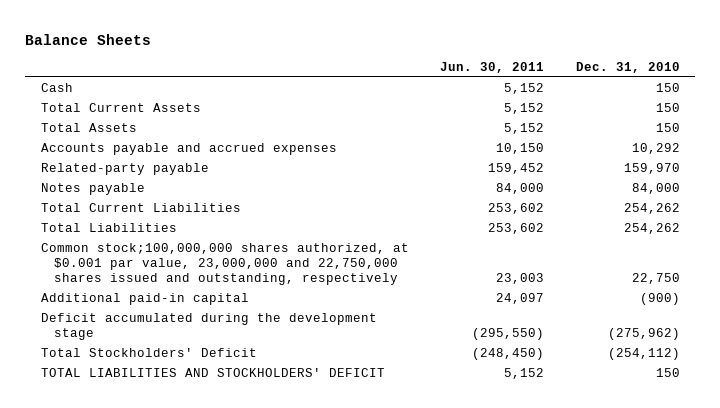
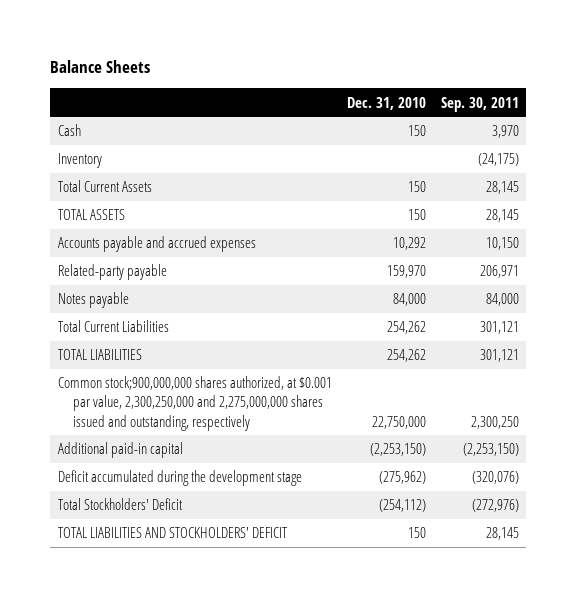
- | Jun. 30, 2011 | Dec. 31, 2010
+ | Dec. 31, 2010 | Sep. 30, 2011
+ Inventory | | (24,175)
- Total Assets | 5,152 | 150
+ TOTAL ASSETS | 150 | 28,145
- Total Liabilities | 253,602 | 254,262
- Common stock;100,000,000 shares authorized, at $0.001 par value, 23,000,000 and 22,750,000 shares issued and outstanding, respectively | 23,003 | 22,750
- Additional paid-in capital | 24,097 | (900)
+ TOTAL LIABILITIES | 254,262 | 301,121
+ Common stock;900,000,000 shares authorized, at $0.001 par value, 2,300,250,000 and 2,275,000,000 shares issued and outstanding, respectively | 22,750,000 | 2,300,250
+ Additional paid-in capital | (2,253,150) | (2,253,150)

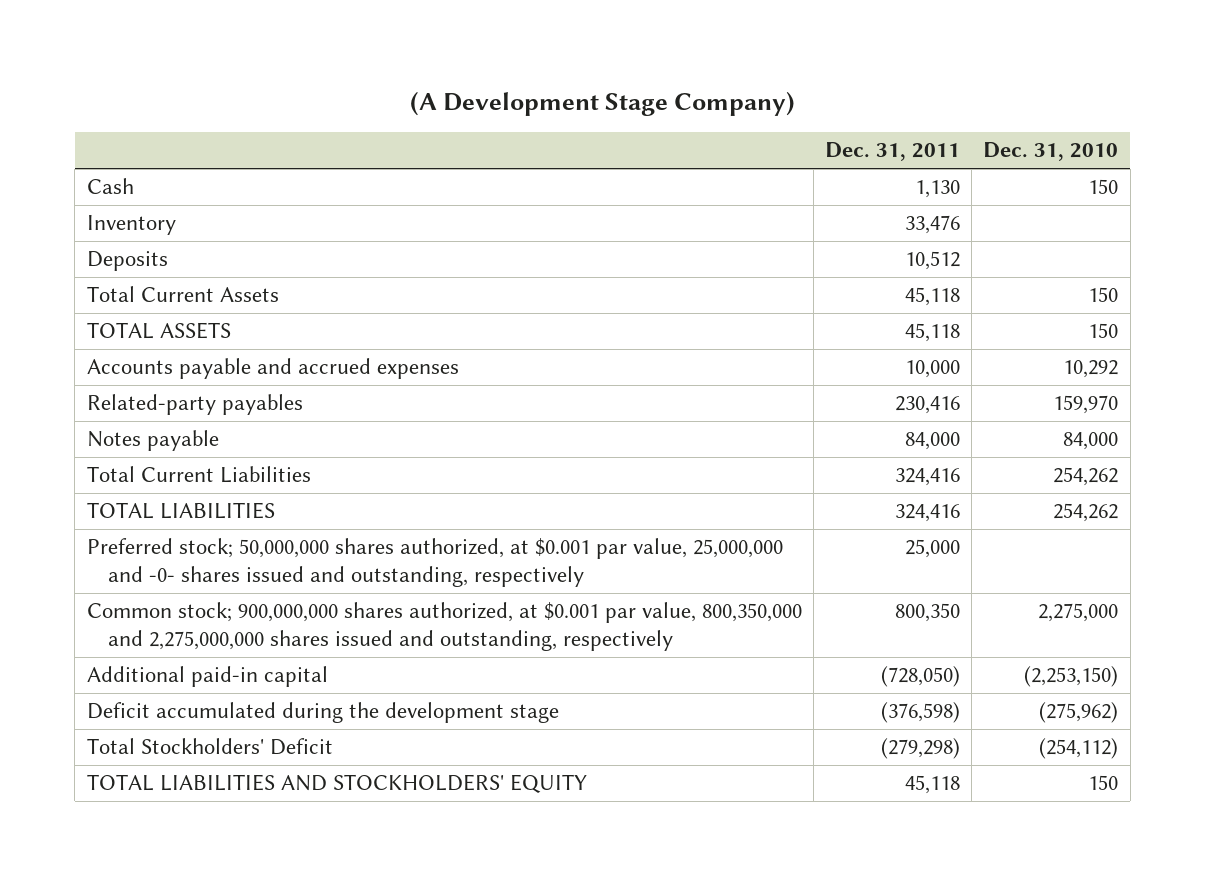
- Balance Sheets
+ (A Development Stage Company)
- | Dec. 31, 2010 | Sep. 30, 2011
+ | Dec. 31, 2011 | Dec. 31, 2010
+ Deposits | 10,512 |
- Related-party payable | 159,970 | 206,971
+ Related-party payables | 230,416 | 159,970
- Common stock;900,000,000 shares authorized, at $0.001 par value, 2,300,250,000 and 2,275,000,000 shares issued and outstanding, respectively | 22,750,000 | 2,300,250
+ Preferred stock; 50,000,000 shares authorized, at $0.001 par value, 25,000,000 and -0- shares issued and outstanding, respectively | 25,000 |
+ Common stock; 900,000,000 shares authorized, at $0.001 par value, 800,350,000 and 2,275,000,000 shares issued and outstanding, respectively | 800,350 | 2,275,000
- TOTAL LIABILITIES AND STOCKHOLDERS' DEFICIT | 150 | 28,145
+ TOTAL LIABILITIES AND STOCKHOLDERS' EQUITY | 45,118 | 150

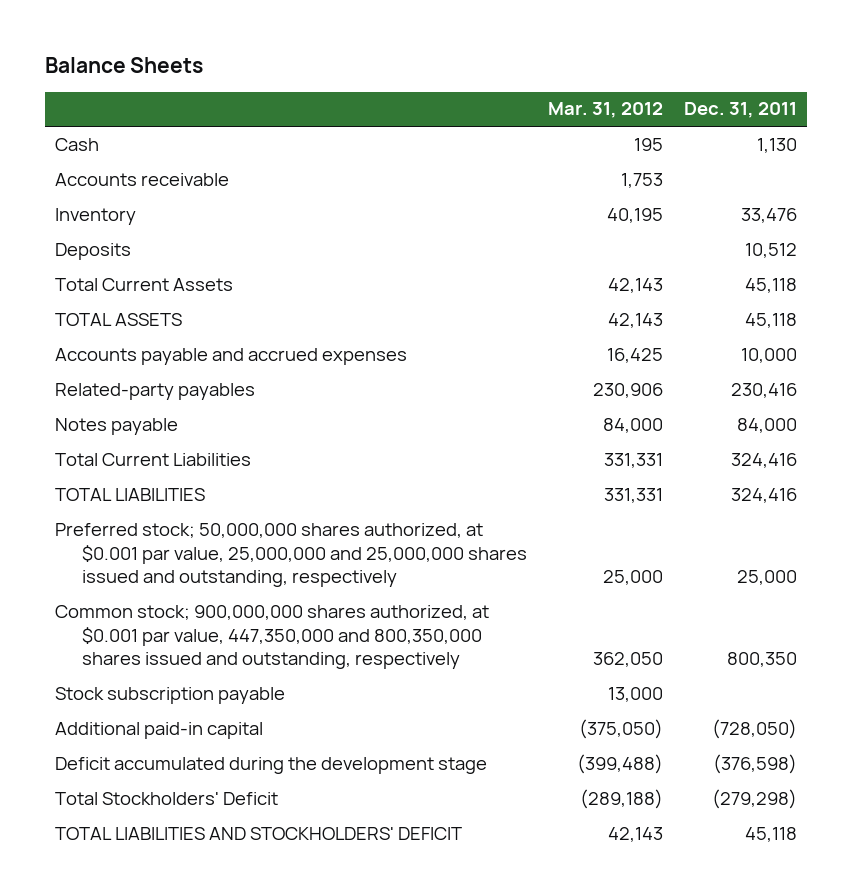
- (A Development Stage Company)
+ Balance Sheets
- | Dec. 31, 2011 | Dec. 31, 2010
+ | Mar. 31, 2012 | Dec. 31, 2011
+ Accounts receivable | 1,753 |
- Preferred stock; 50,000,000 shares authorized, at $0.001 par value, 25,000,000 and -0- shares issued and outstanding, respectively | 25,000 |
- Common stock; 900,000,000 shares authorized, at $0.001 par value, 800,350,000 and 2,275,000,000 shares issued and outstanding, respectively | 800,350 | 2,275,000
+ Preferred stock; 50,000,000 shares authorized, at $0.001 par value, 25,000,000 and 25,000,000 shares issued and outstanding, respectively | 25,000 | 25,000
+ Common stock; 900,000,000 shares authorized, at $0.001 par value, 447,350,000 and 800,350,000 shares issued and outstanding, respectively | 362,050 | 800,350
+ Stock subscription payable | 13,000 |
- TOTAL LIABILITIES AND STOCKHOLDERS' EQUITY | 45,118 | 150
+ TOTAL LIABILITIES AND STOCKHOLDERS' DEFICIT | 42,143 | 45,118

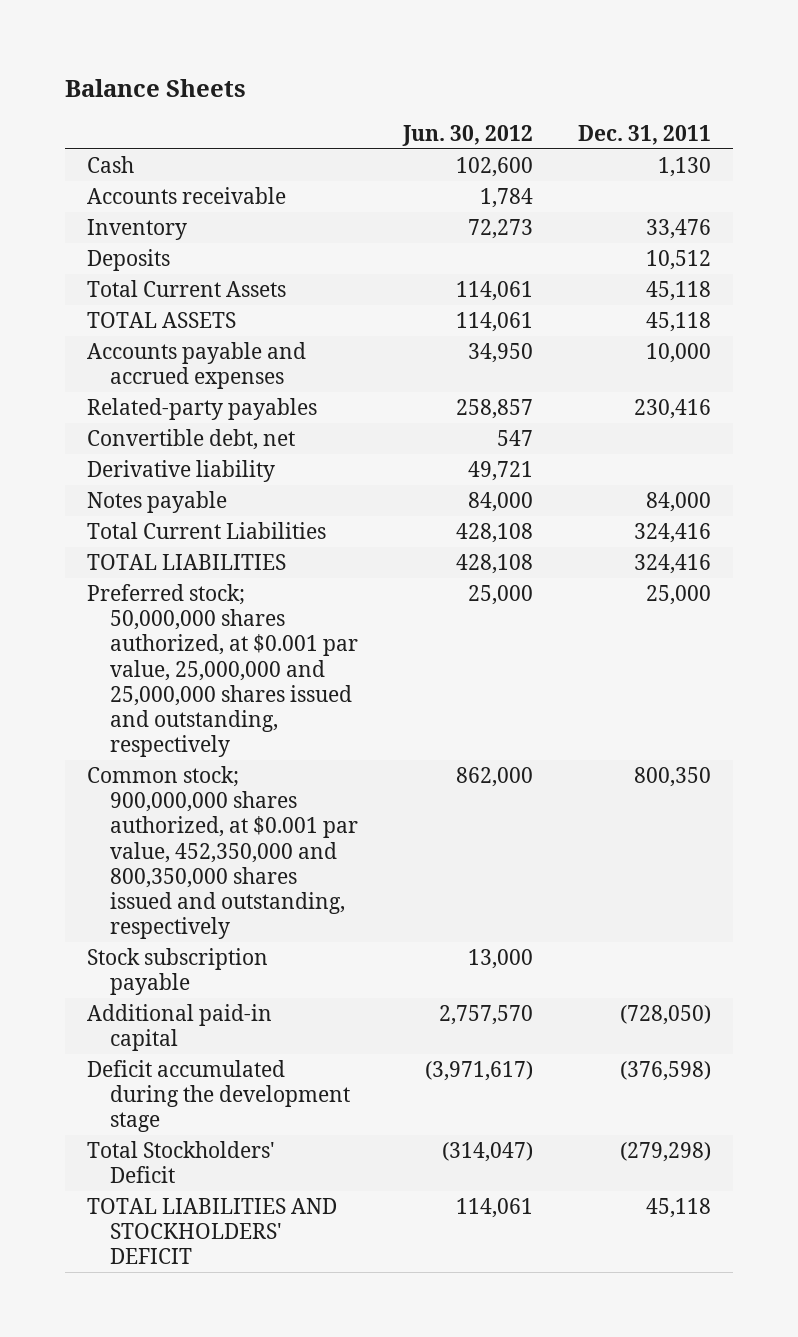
- | Mar. 31, 2012 | Dec. 31, 2011
+ | Jun. 30, 2012 | Dec. 31, 2011
+ Convertible debt, net | 547 |
+ Derivative liability | 49,721 |
- Common stock; 900,000,000 shares authorized, at $0.001 par value, 447,350,000 and 800,350,000 shares issued and outstanding, respectively | 362,050 | 800,350
+ Common stock; 900,000,000 shares authorized, at $0.001 par value, 452,350,000 and 800,350,000 shares issued and outstanding, respectively | 862,000 | 800,350

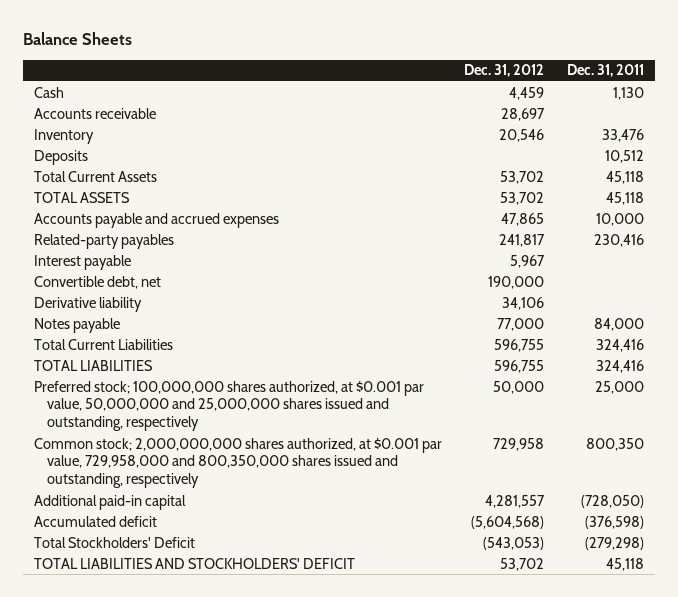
- | Jun. 30, 2012 | Dec. 31, 2011
+ | Dec. 31, 2012 | Dec. 31, 2011
+ Interest payable | 5,967 |
- Preferred stock; 50,000,000 shares authorized, at $0.001 par value, 25,000,000 and 25,000,000 shares issued and outstanding, respectively | 25,000 | 25,000
- Common stock; 900,000,000 shares authorized, at $0.001 par value, 452,350,000 and 800,350,000 shares issued and outstanding, respectively | 862,000 | 800,350
- Stock subscription payable | 13,000 |
+ Preferred stock; 100,000,000 shares authorized, at $0.001 par value, 50,000,000 and 25,000,000 shares issued and outstanding, respectively | 50,000 | 25,000
+ Common stock; 2,000,000,000 shares authorized, at $0.001 par value, 729,958,000 and 800,350,000 shares issued and outstanding, respectively | 729,958 | 800,350
- Deficit accumulated during the development stage | (3,971,617) | (376,598)
+ Accumulated deficit | (5,604,568) | (376,598)

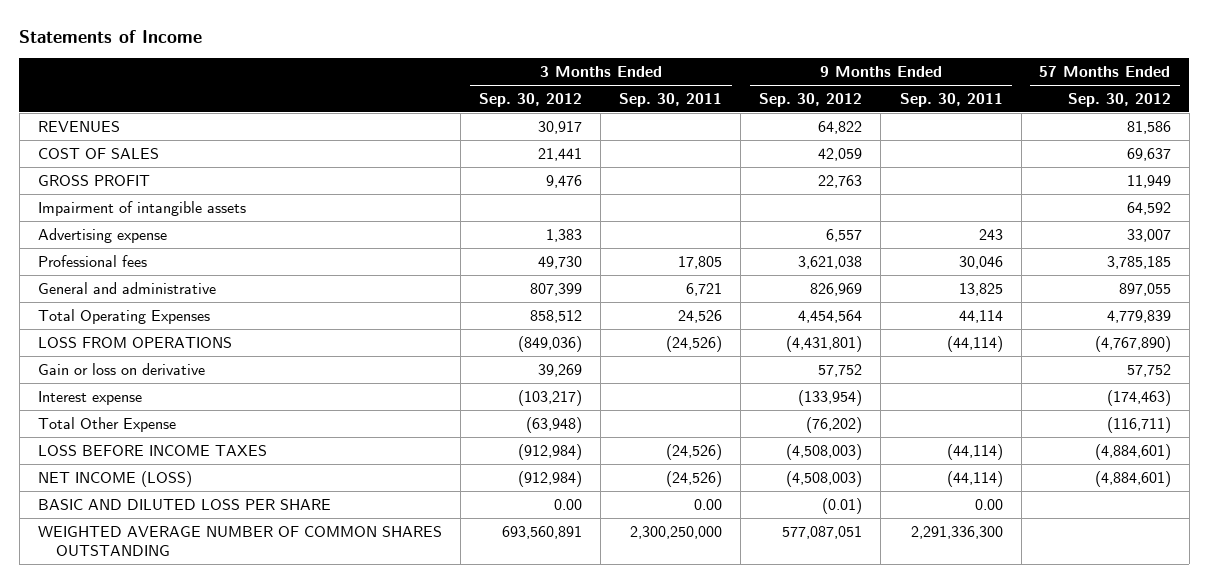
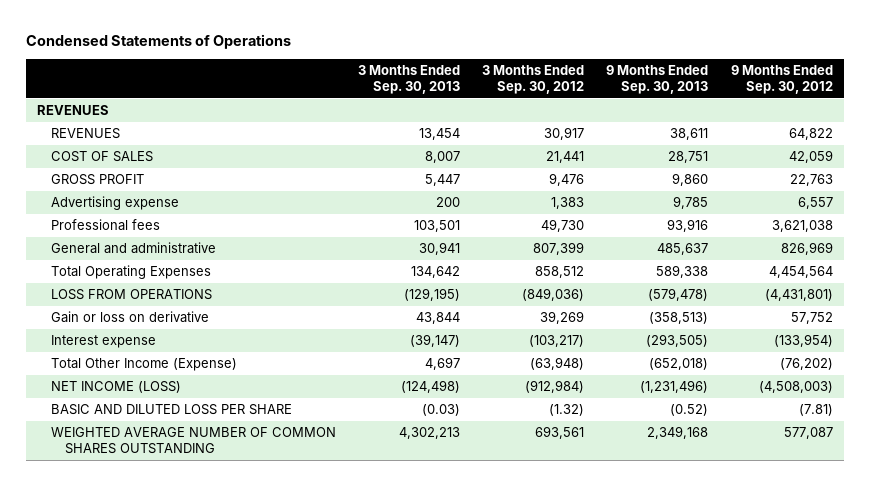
- Statements of Income
+ Condensed Statements of Operations
- | 3 Months Ended Sep. 30, 2012 | 3 Months Ended Sep. 30, 2011 | 9 Months Ended Sep. 30, 2012 | 9 Months Ended Sep. 30, 2011 | 57 Months Ended Sep. 30, 2012
+ | 3 Months Ended Sep. 30, 2013 | 3 Months Ended Sep. 30, 2012 | 9 Months Ended Sep. 30, 2013 | 9 Months Ended Sep. 30, 2012
+ REVENUES
- Impairment of intangible assets | | | | | 64,592
- Total Other Expense | (63,948) | | (76,202) | | (116,711)
- LOSS BEFORE INCOME TAXES | (912,984) | (24,526) | (4,508,003) | (44,114) | (4,884,601)
+ Total Other Income (Expense) | 4,697 | (63,948) | (652,018) | (76,202)
- BASIC AND DILUTED LOSS PER SHARE | 0.00 | 0.00 | (0.01) | 0.00 |
- WEIGHTED AVERAGE NUMBER OF COMMON SHARES OUTSTANDING | 693,560,891 | 2,300,250,000 | 577,087,051 | 2,291,336,300 |
+ BASIC AND DILUTED LOSS PER SHARE | (0.03) | (1.32) | (0.52) | (7.81)
+ WEIGHTED AVERAGE NUMBER OF COMMON SHARES OUTSTANDING | 4,302,213 | 693,561 | 2,349,168 | 577,087

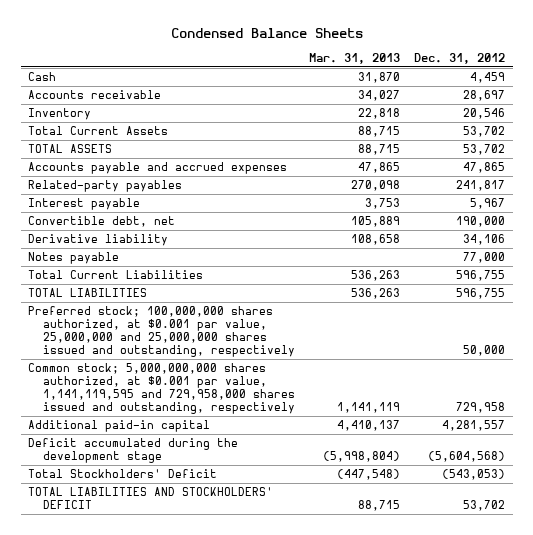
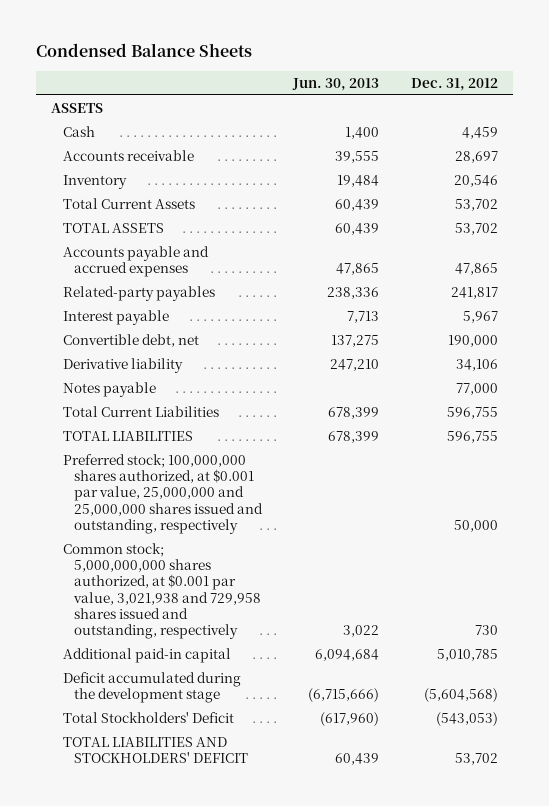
- | Mar. 31, 2013 | Dec. 31, 2012
+ | Jun. 30, 2013 | Dec. 31, 2012
+ ASSETS
- Common stock; 5,000,000,000 shares authorized, at $0.001 par value, 1,141,119,595 and 729,958,000 shares issued and outstanding, respectively | 1,141,119 | 729,958
- Additional paid-in capital | 4,410,137 | 4,281,557
+ Common stock; 5,000,000,000 shares authorized, at $0.001 par value, 3,021,938 and 729,958 shares issued and outstanding, respectively | 3,022 | 730
+ Additional paid-in capital | 6,094,684 | 5,010,785

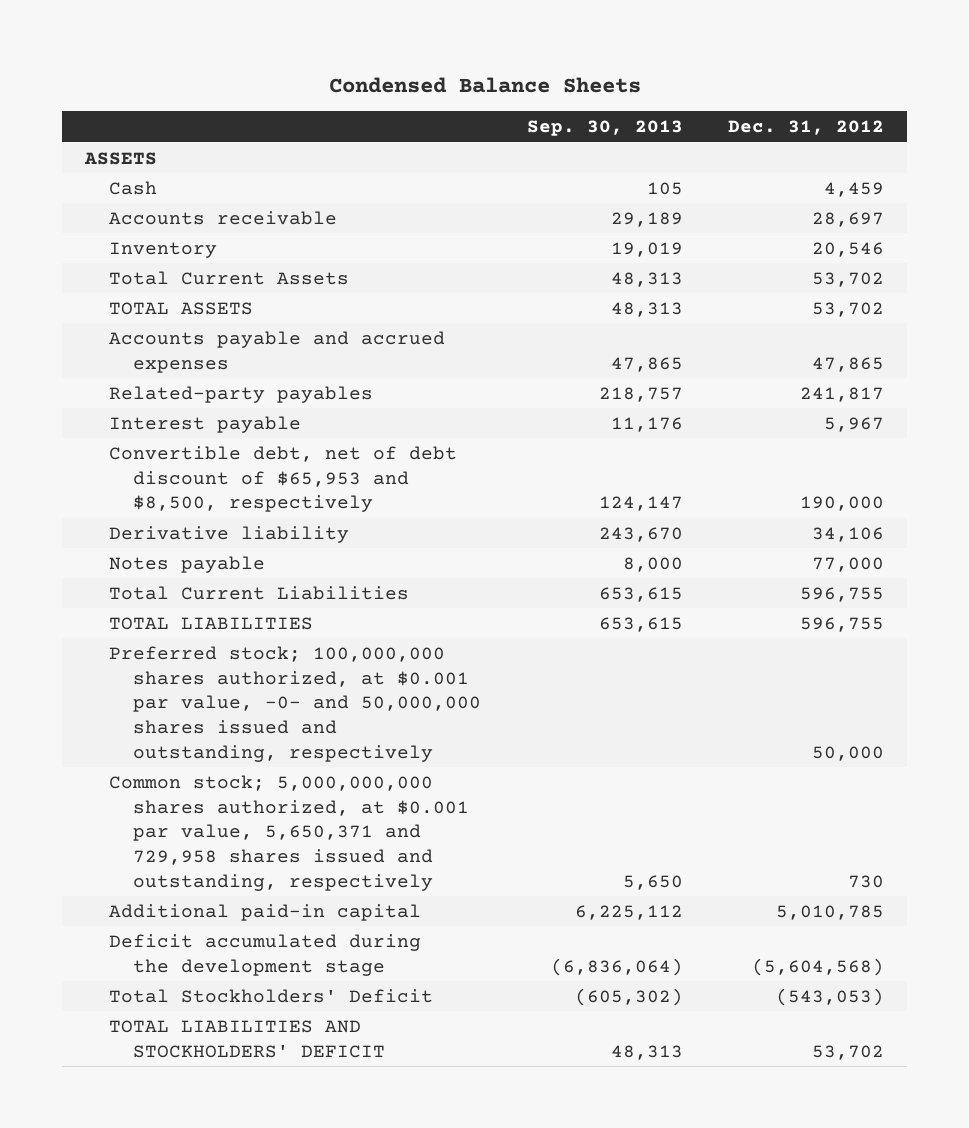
- | Jun. 30, 2013 | Dec. 31, 2012
+ | Sep. 30, 2013 | Dec. 31, 2012
- Convertible debt, net | 137,275 | 190,000
+ Convertible debt, net of debt discount of $65,953 and $8,500, respectively | 124,147 | 190,000
- Preferred stock; 100,000,000 shares authorized, at $0.001 par value, 25,000,000 and 25,000,000 shares issued and outstanding, respectively | | 50,000
- Common stock; 5,000,000,000 shares authorized, at $0.001 par value, 3,021,938 and 729,958 shares issued and outstanding, respectively | 3,022 | 730
+ Preferred stock; 100,000,000 shares authorized, at $0.001 par value, -0- and 50,000,000 shares issued and outstanding, respectively | | 50,000
+ Common stock; 5,000,000,000 shares authorized, at $0.001 par value, 5,650,371 and 729,958 shares issued and outstanding, respectively | 5,650 | 730

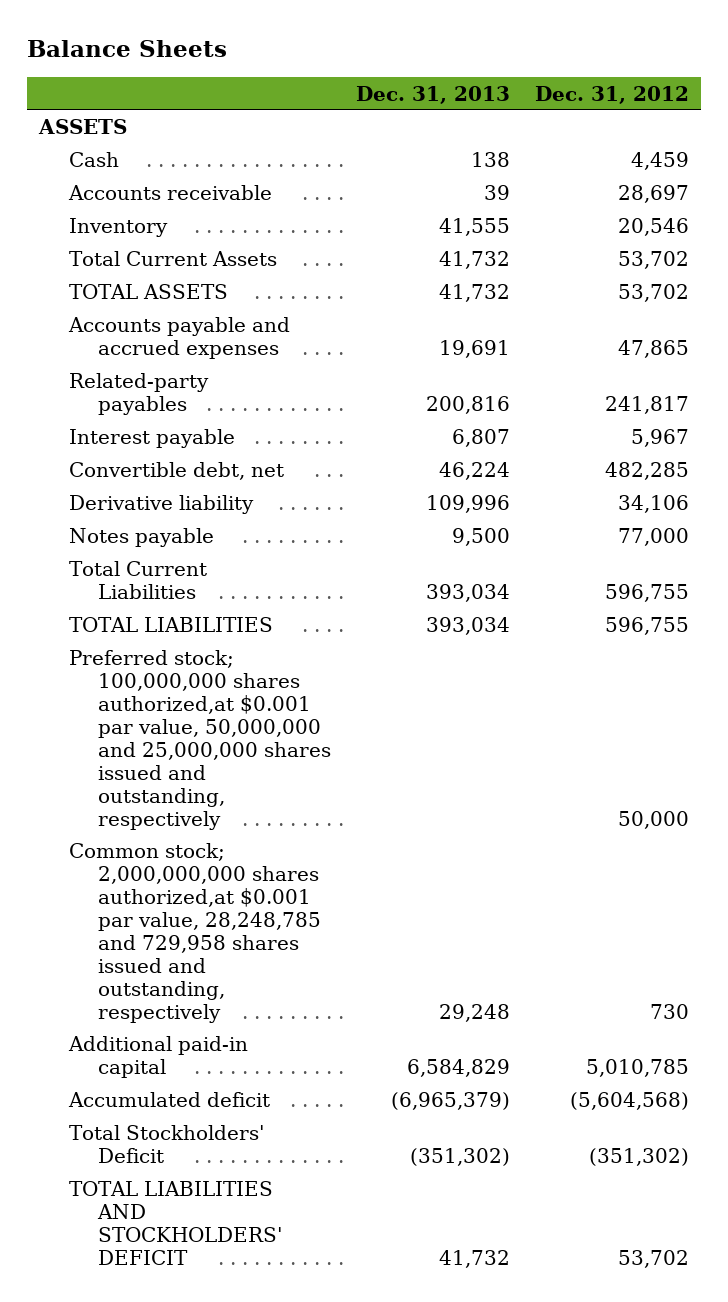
- Condensed Balance Sheets
+ Balance Sheets
- | Sep. 30, 2013 | Dec. 31, 2012
+ | Dec. 31, 2013 | Dec. 31, 2012
- Convertible debt, net of debt discount of $65,953 and $8,500, respectively | 124,147 | 190,000
+ Convertible debt, net | 46,224 | 482,285
- Preferred stock; 100,000,000 shares authorized, at $0.001 par value, -0- and 50,000,000 shares issued and outstanding, respectively | | 50,000
- Common stock; 5,000,000,000 shares authorized, at $0.001 par value, 5,650,371 and 729,958 shares issued and outstanding, respectively | 5,650 | 730
+ Preferred stock; 100,000,000 shares authorized,at $0.001 par value, 50,000,000 and 25,000,000 shares issued and outstanding, respectively | | 50,000
+ Common stock; 2,000,000,000 shares authorized,at $0.001 par value, 28,248,785 and 729,958 shares issued and outstanding, respectively | 29,248 | 730
- Deficit accumulated during the development stage | (6,836,064) | (5,604,568)
- Total Stockholders' Deficit | (605,302) | (543,053)
+ Accumulated deficit | (6,965,379) | (5,604,568)
+ Total Stockholders' Deficit | (351,302) | (351,302)

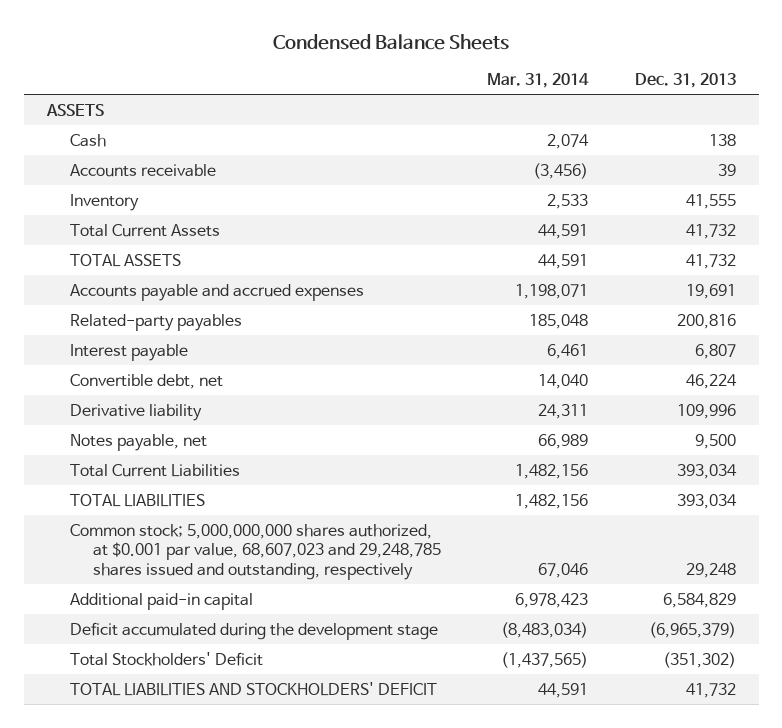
- Balance Sheets
+ Condensed Balance Sheets
- | Dec. 31, 2013 | Dec. 31, 2012
+ | Mar. 31, 2014 | Dec. 31, 2013
- Notes payable | 9,500 | 77,000
+ Notes payable, net | 66,989 | 9,500
- Preferred stock; 100,000,000 shares authorized,at $0.001 par value, 50,000,000 and 25,000,000 shares issued and outstanding, respectively | | 50,000
- Common stock; 2,000,000,000 shares authorized,at $0.001 par value, 28,248,785 and 729,958 shares issued and outstanding, respectively | 29,248 | 730
+ Common stock; 5,000,000,000 shares authorized, at $0.001 par value, 68,607,023 and 29,248,785 shares issued and outstanding, respectively | 67,046 | 29,248
- Accumulated deficit | (6,965,379) | (5,604,568)
+ Deficit accumulated during the development stage | (8,483,034) | (6,965,379)

